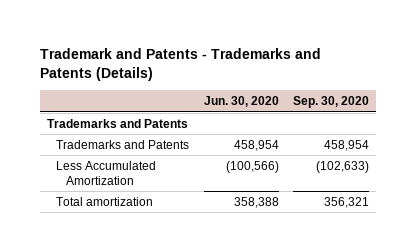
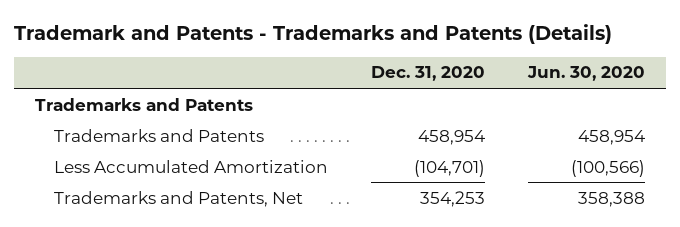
- | Jun. 30, 2020 | Sep. 30, 2020
+ | Dec. 31, 2020 | Jun. 30, 2020
- Total amortization | 358,388 | 356,321
+ Trademarks and Patents, Net | 354,253 | 358,388

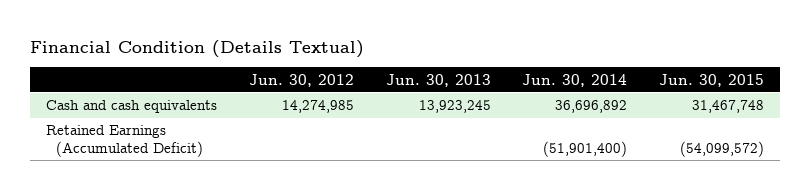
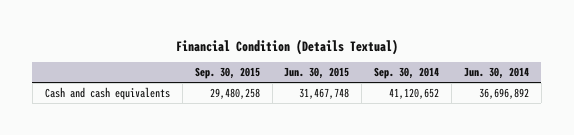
- | Jun. 30, 2012 | Jun. 30, 2013 | Jun. 30, 2014 | Jun. 30, 2015
+ | Sep. 30, 2015 | Jun. 30, 2015 | Sep. 30, 2014 | Jun. 30, 2014
- Retained Earnings (Accumulated Deficit) | | | (51,901,400) | (54,099,572)

